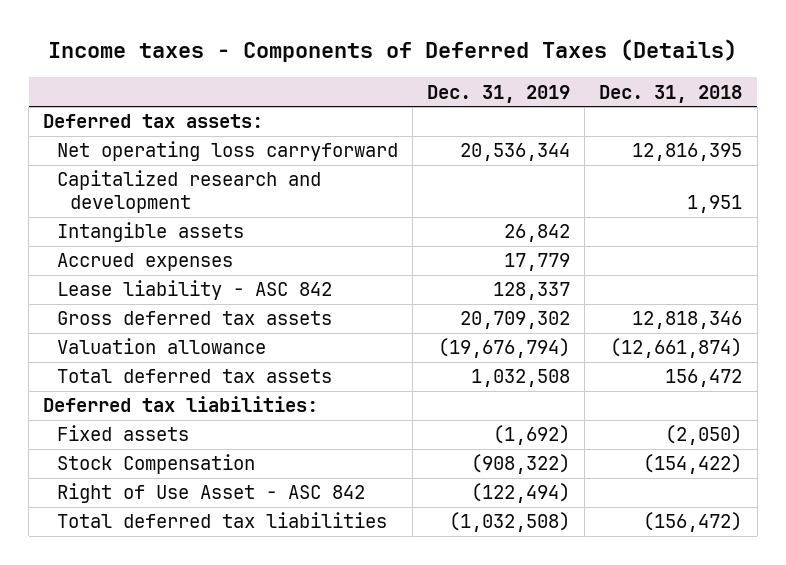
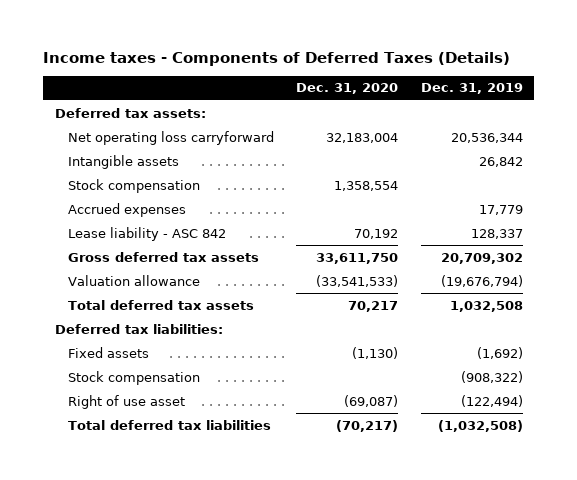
- | Dec. 31, 2019 | Dec. 31, 2018
+ | Dec. 31, 2020 | Dec. 31, 2019
- Capitalized research and development | | 1,951
+ Stock compensation | 1,358,554 |
- Stock Compensation | (908,322) | (154,422)
- Right of Use Asset - ASC 842 | (122,494) |
+ Stock compensation | | (908,322)
+ Right of use asset | (69,087) | (122,494)

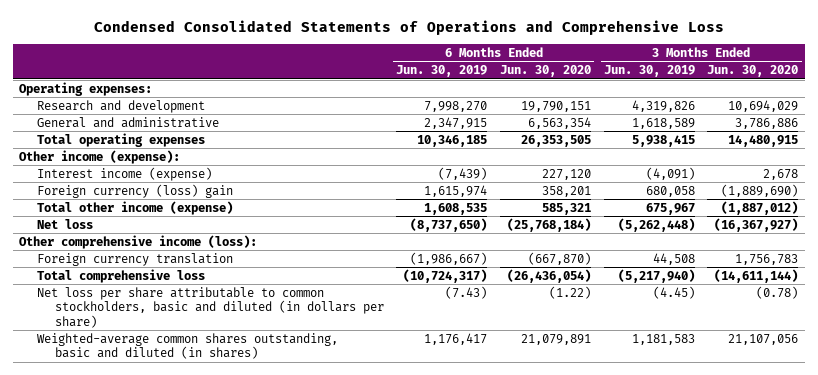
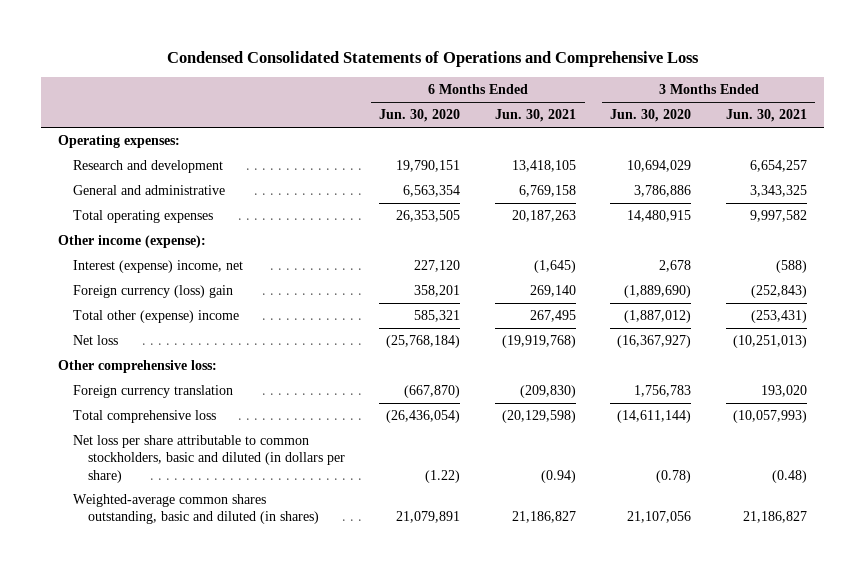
- | 6 Months Ended Jun. 30, 2019 | 6 Months Ended Jun. 30, 2020 | 3 Months Ended Jun. 30, 2019 | 3 Months Ended Jun. 30, 2020
+ | 6 Months Ended Jun. 30, 2020 | 6 Months Ended Jun. 30, 2021 | 3 Months Ended Jun. 30, 2020 | 3 Months Ended Jun. 30, 2021
- Interest income (expense) | (7,439) | 227,120 | (4,091) | 2,678
+ Interest (expense) income, net | 227,120 | (1,645) | 2,678 | (588)
- Total other income (expense) | 1,608,535 | 585,321 | 675,967 | (1,887,012)
+ Total other (expense) income | 585,321 | 267,495 | (1,887,012) | (253,431)
- Other comprehensive income (loss):
+ Other comprehensive loss:

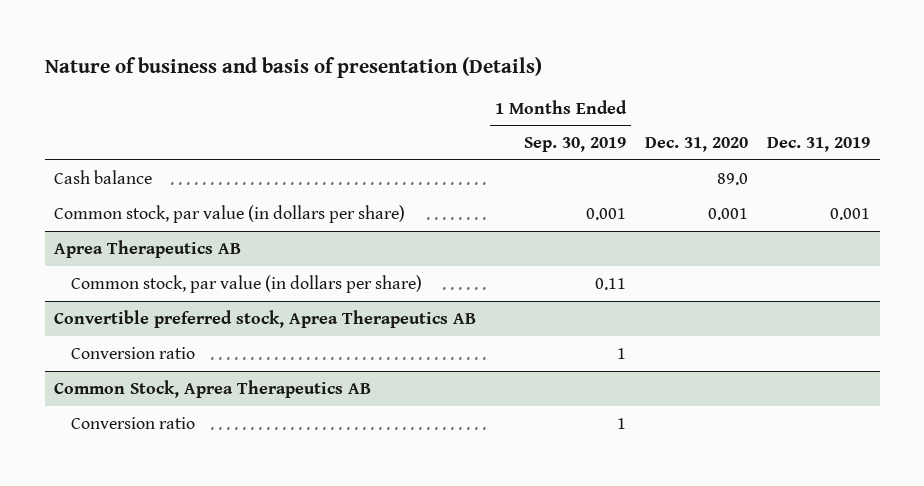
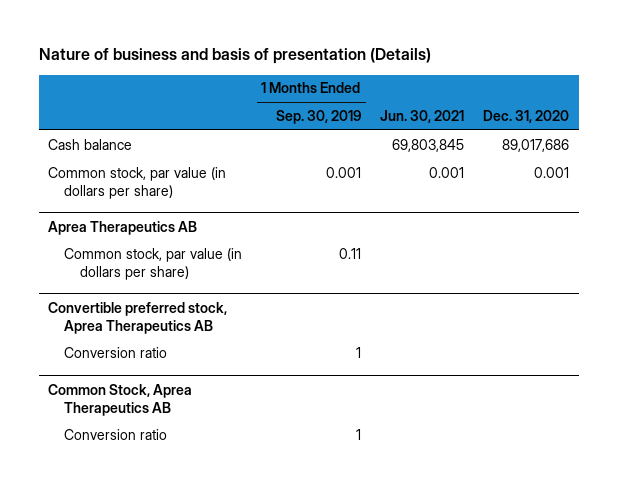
- | 1 Months Ended Sep. 30, 2019 | Dec. 31, 2020 | Dec. 31, 2019
+ | 1 Months Ended Sep. 30, 2019 | Jun. 30, 2021 | Dec. 31, 2020
- Cash balance | | 89.0 |
+ Cash balance | | 69,803,845 | 89,017,686

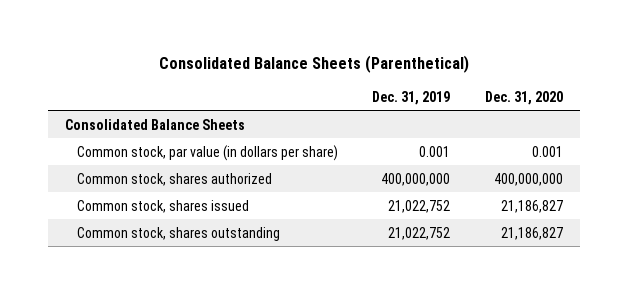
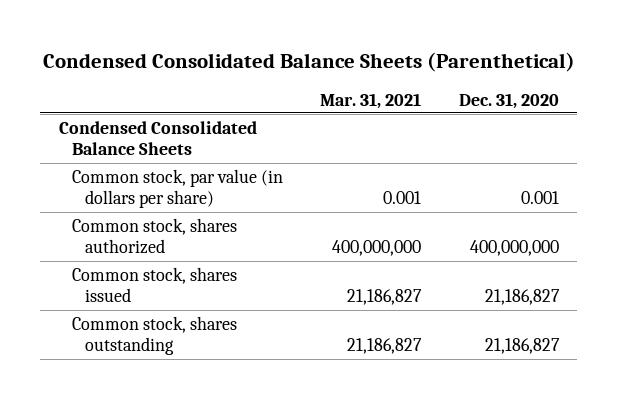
- Consolidated Balance Sheets (Parenthetical)
+ Condensed Consolidated Balance Sheets (Parenthetical)
- | Dec. 31, 2019 | Dec. 31, 2020
+ | Mar. 31, 2021 | Dec. 31, 2020
- Consolidated Balance Sheets
+ Condensed Consolidated Balance Sheets

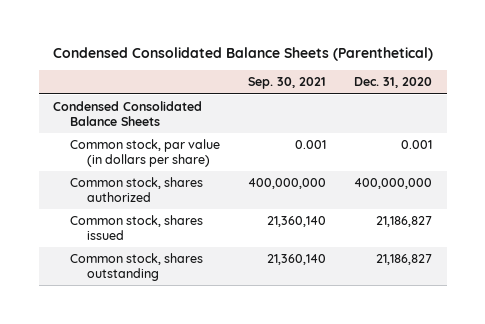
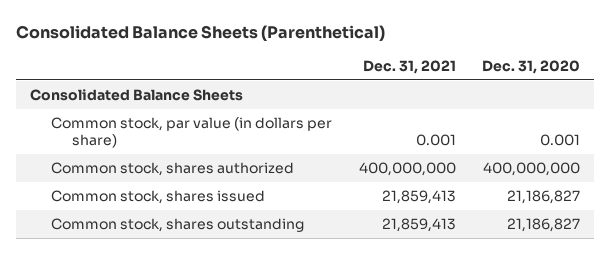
- Condensed Consolidated Balance Sheets (Parenthetical)
+ Consolidated Balance Sheets (Parenthetical)
- | Sep. 30, 2021 | Dec. 31, 2020
+ | Dec. 31, 2021 | Dec. 31, 2020
- Condensed Consolidated Balance Sheets
+ Consolidated Balance Sheets

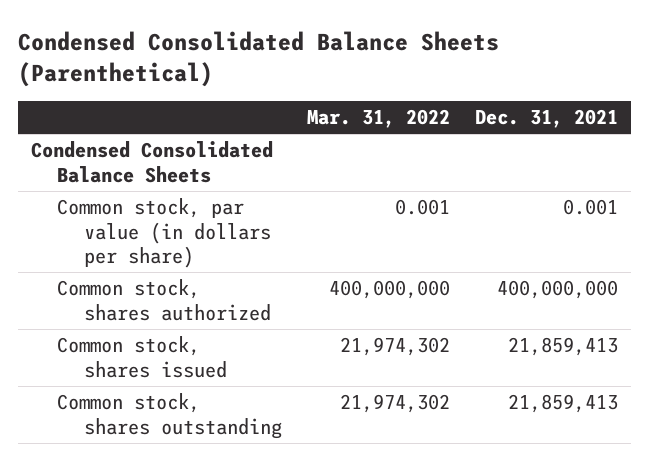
- Consolidated Balance Sheets (Parenthetical)
+ Condensed Consolidated Balance Sheets (Parenthetical)
- | Dec. 31, 2021 | Dec. 31, 2020
+ | Mar. 31, 2022 | Dec. 31, 2021
- Consolidated Balance Sheets
+ Condensed Consolidated Balance Sheets

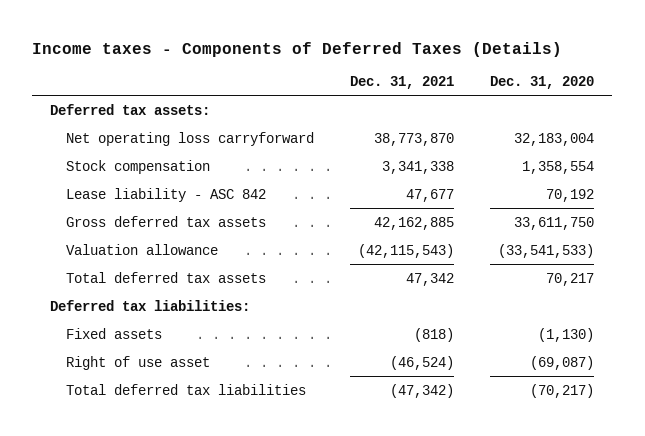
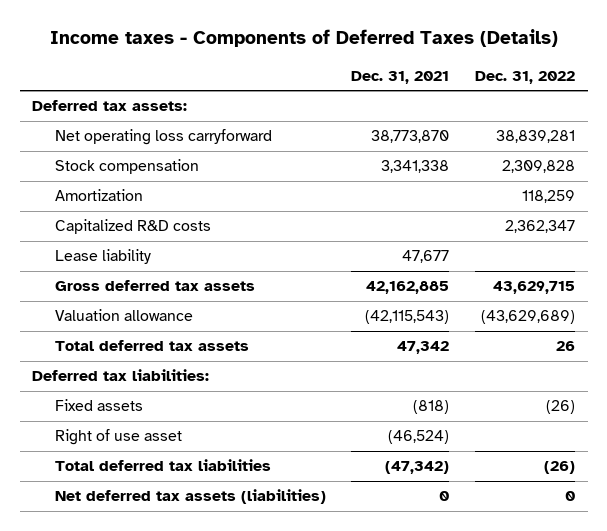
- | Dec. 31, 2021 | Dec. 31, 2020
+ | Dec. 31, 2021 | Dec. 31, 2022
- Lease liability - ASC 842 | 47,677 | 70,192
+ Amortization | | 118,259
+ Capitalized R&D costs | | 2,362,347
+ Lease liability | 47,677 |
+ Net deferred tax assets (liabilities) | 0 | 0

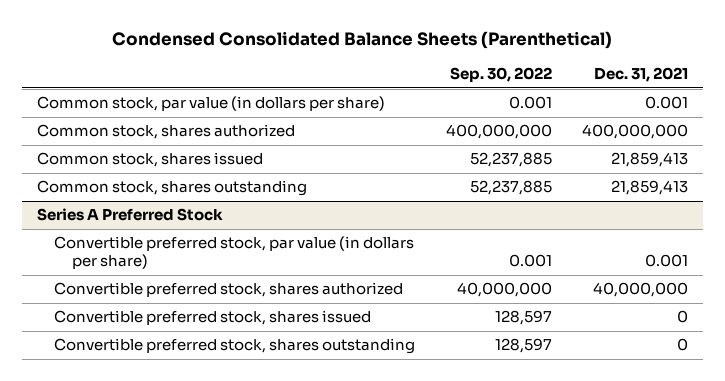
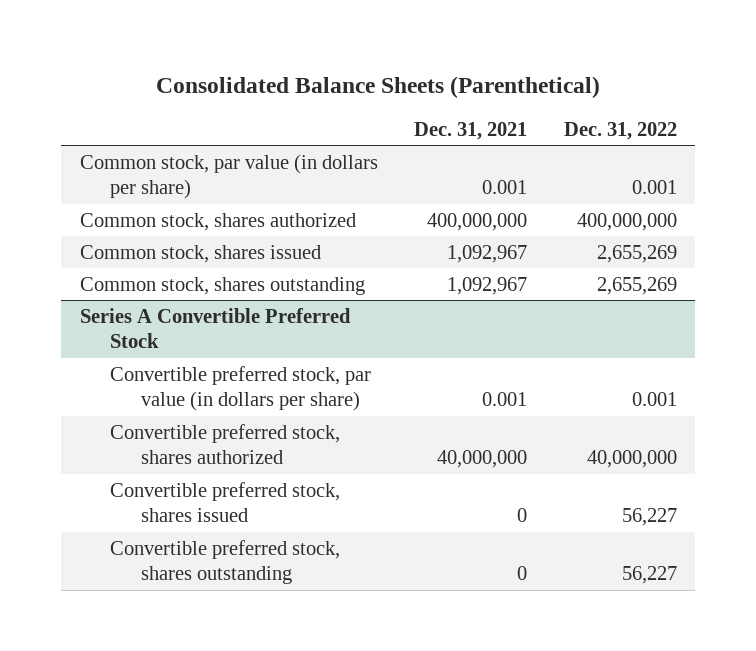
- Condensed Consolidated Balance Sheets (Parenthetical)
+ Consolidated Balance Sheets (Parenthetical)
- | Sep. 30, 2022 | Dec. 31, 2021
+ | Dec. 31, 2021 | Dec. 31, 2022
- Common stock, shares issued | 52,237,885 | 21,859,413
- Common stock, shares outstanding | 52,237,885 | 21,859,413
- Series A Preferred Stock
+ Common stock, shares issued | 1,092,967 | 2,655,269
+ Common stock, shares outstanding | 1,092,967 | 2,655,269
+ Series A Convertible Preferred Stock

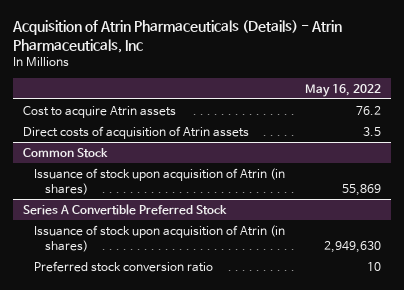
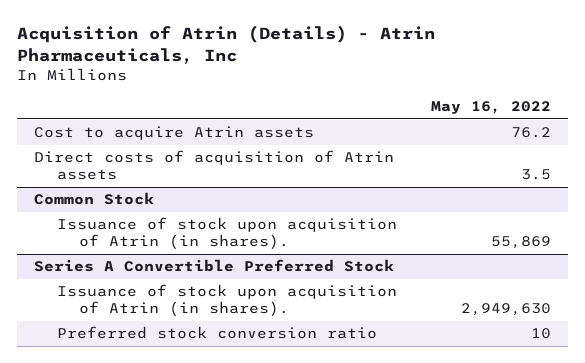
- Acquisition of Atrin Pharmaceuticals (Details) - Atrin Pharmaceuticals, Inc
+ Acquisition of Atrin (Details) - Atrin Pharmaceuticals, Inc
@ Common Stock
- Issuance of stock upon acquisition of Atrin (in shares) | 55,869
+ Issuance of stock upon acquisition of Atrin (in shares). | 55,869
@ Series A Convertible Preferred Stock
- Issuance of stock upon acquisition of Atrin (in shares) | 2,949,630
+ Issuance of stock upon acquisition of Atrin (in shares). | 2,949,630

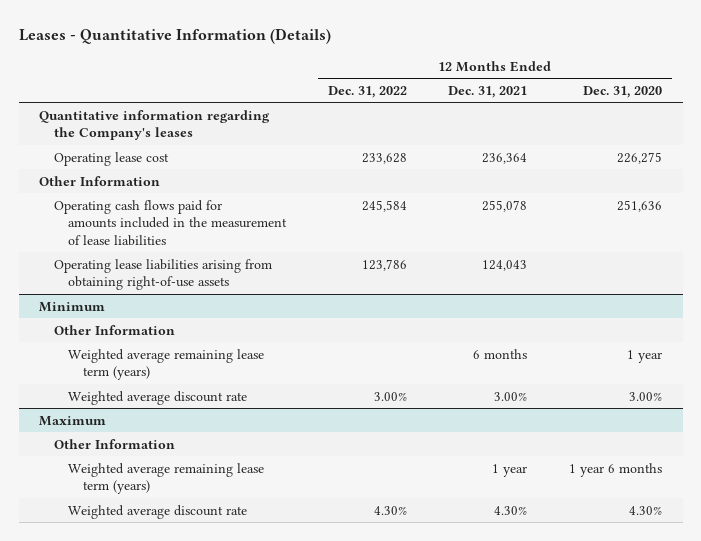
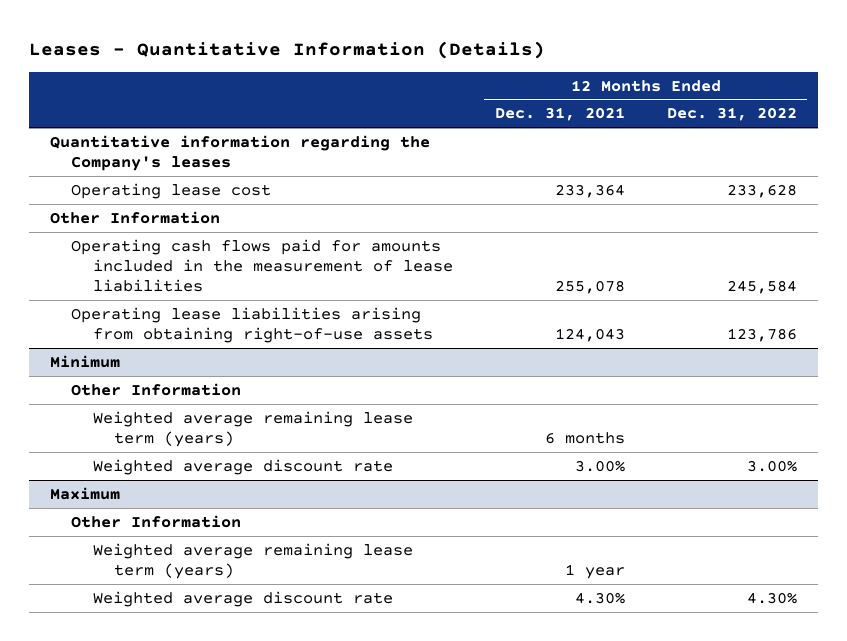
- | 12 Months Ended Dec. 31, 2022 | 12 Months Ended Dec. 31, 2021 | 12 Months Ended Dec. 31, 2020
+ | 12 Months Ended Dec. 31, 2021 | 12 Months Ended Dec. 31, 2022
- Operating lease cost | 233,628 | 236,364 | 226,275
+ Operating lease cost | 233,364 | 233,628

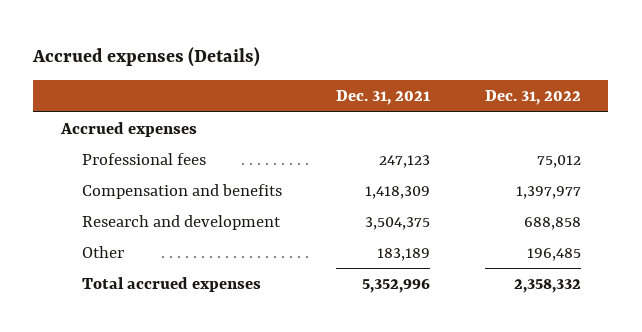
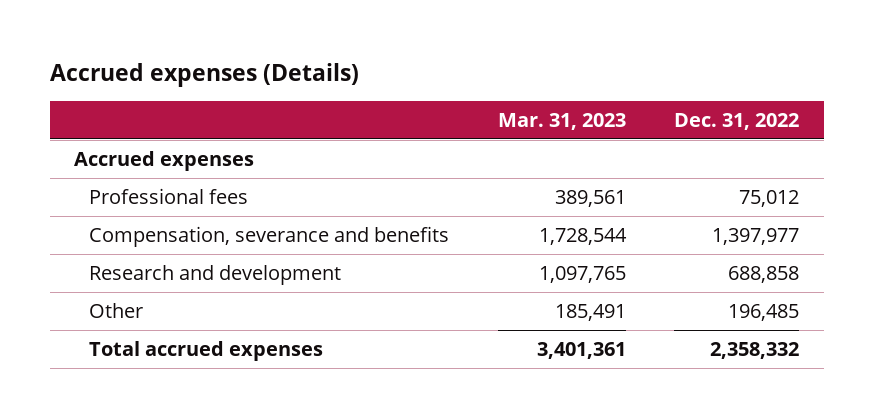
- | Dec. 31, 2021 | Dec. 31, 2022
+ | Mar. 31, 2023 | Dec. 31, 2022
- Compensation and benefits | 1,418,309 | 1,397,977
+ Compensation, severance and benefits | 1,728,544 | 1,397,977

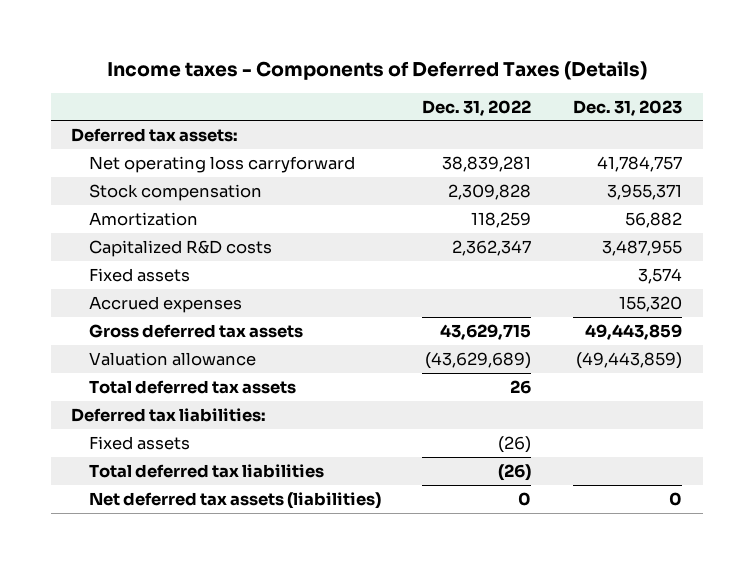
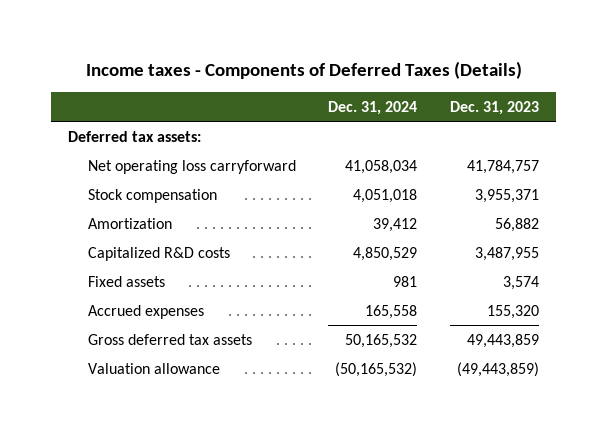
- | Dec. 31, 2022 | Dec. 31, 2023
+ | Dec. 31, 2024 | Dec. 31, 2023
- Total deferred tax assets | 26 |
- Deferred tax liabilities:
- Fixed assets | (26) |
- Total deferred tax liabilities | (26) |
- Net deferred tax assets (liabilities) | 0 | 0

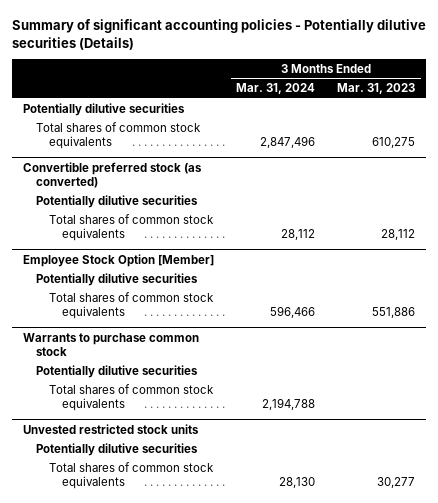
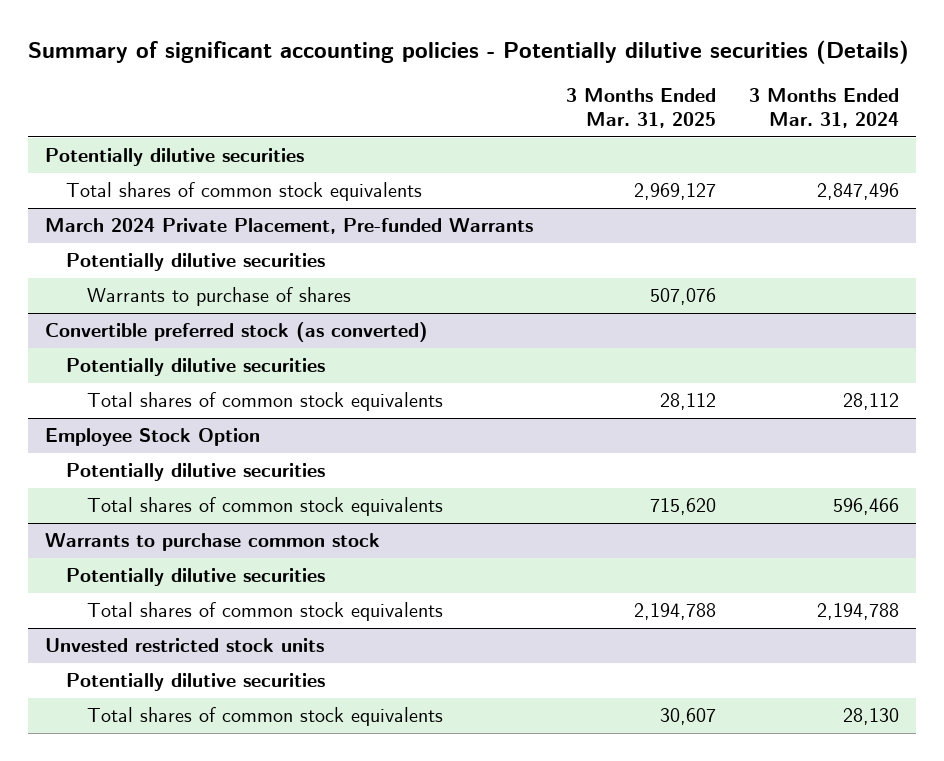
- | 3 Months Ended Mar. 31, 2024 | 3 Months Ended Mar. 31, 2023
+ | 3 Months Ended Mar. 31, 2025 | 3 Months Ended Mar. 31, 2024
+ March 2024 Private Placement, Pre-funded Warrants
+ Potentially dilutive securities
+ Warrants to purchase of shares | 507,076 |
- Employee Stock Option [Member]
+ Employee Stock Option

